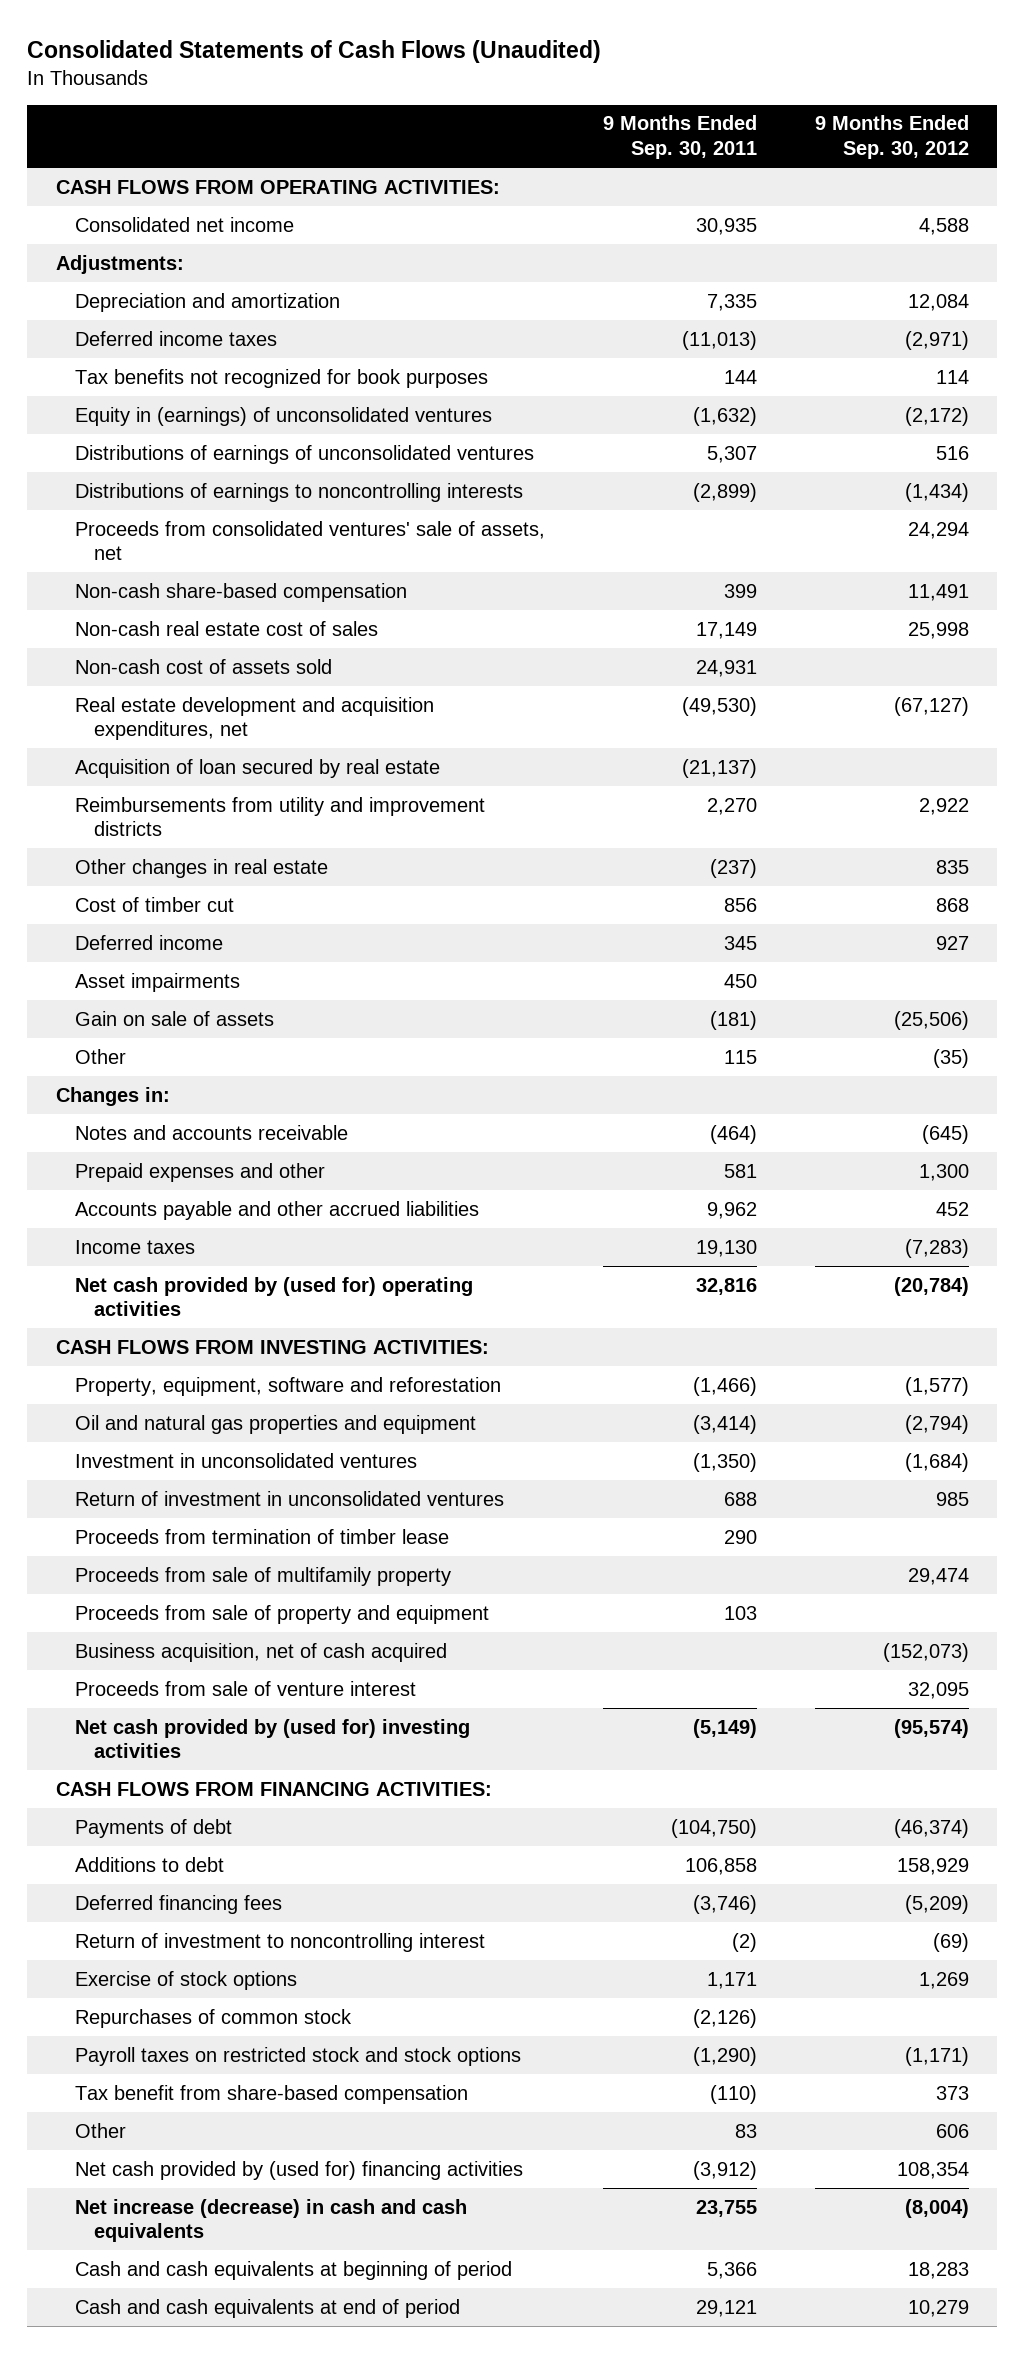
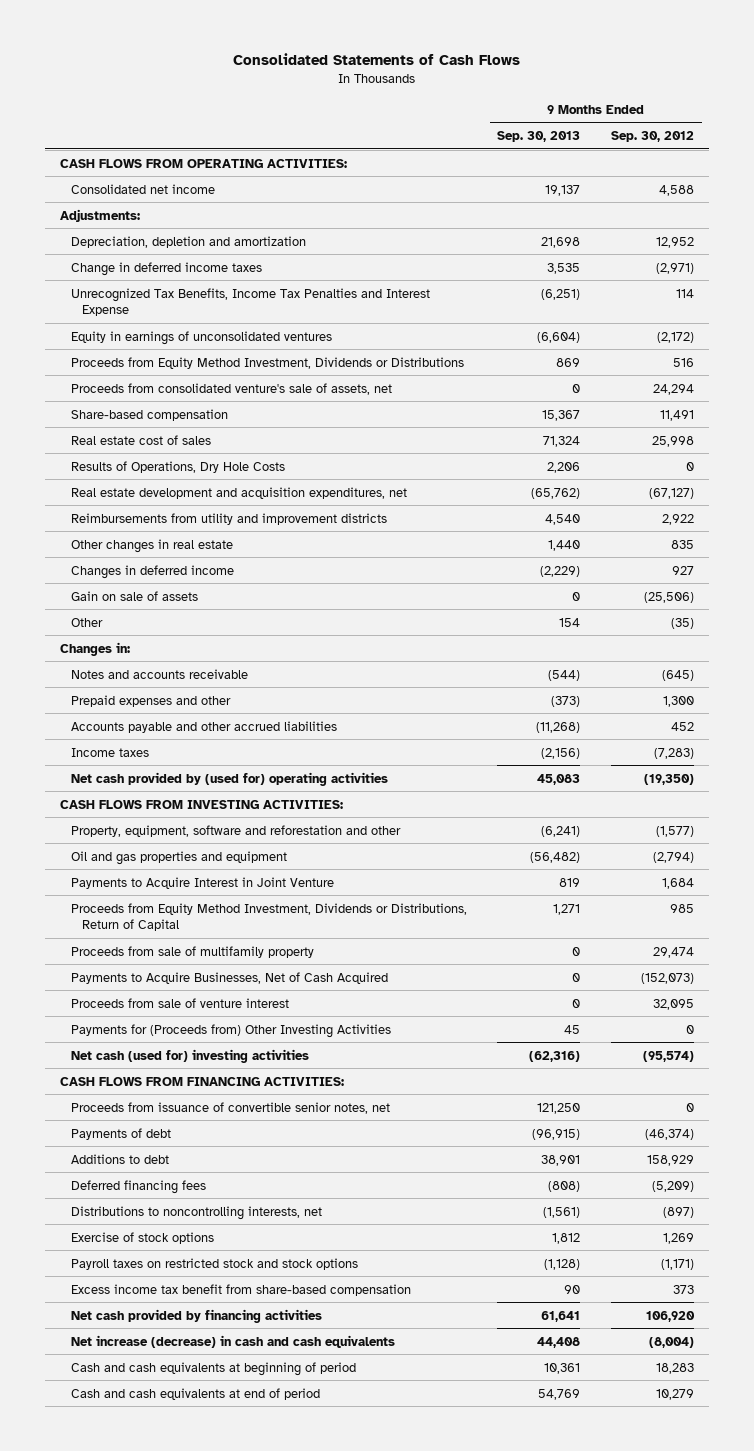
- Consolidated Statements of Cash Flows (Unaudited)
+ Consolidated Statements of Cash Flows
- | 9 Months Ended Sep. 30, 2011 | 9 Months Ended Sep. 30, 2012
+ | 9 Months Ended Sep. 30, 2013 | 9 Months Ended Sep. 30, 2012
- Depreciation and amortization | 7,335 | 12,084
- Deferred income taxes | (11,013) | (2,971)
- Tax benefits not recognized for book purposes | 144 | 114
- Equity in (earnings) of unconsolidated ventures | (1,632) | (2,172)
- Distributions of earnings of unconsolidated ventures | 5,307 | 516
- Distributions of earnings to noncontrolling interests | (2,899) | (1,434)
- Proceeds from consolidated ventures' sale of assets, net | | 24,294
- Non-cash share-based compensation | 399 | 11,491
- Non-cash real estate cost of sales | 17,149 | 25,998
- Non-cash cost of assets sold | 24,931 |
+ Depreciation, depletion and amortization | 21,698 | 12,952
+ Change in deferred income taxes | 3,535 | (2,971)
+ Unrecognized Tax Benefits, Income Tax Penalties and Interest Expense | (6,251) | 114
+ Equity in earnings of unconsolidated ventures | (6,604) | (2,172)
+ Proceeds from Equity Method Investment, Dividends or Distributions | 869 | 516
+ Proceeds from consolidated venture's sale of assets, net | 0 | 24,294
+ Share-based compensation | 15,367 | 11,491
+ Real estate cost of sales | 71,324 | 25,998
+ Results of Operations, Dry Hole Costs | 2,206 | 0
- Acquisition of loan secured by real estate | (21,137) |
- Cost of timber cut | 856 | 868
- Deferred income | 345 | 927
- Asset impairments | 450 |
+ Changes in deferred income | (2,229) | 927
- Net cash provided by (used for) operating activities | 32,816 | (20,784)
+ Net cash provided by (used for) operating activities | 45,083 | (19,350)
- Property, equipment, software and reforestation | (1,466) | (1,577)
- Oil and natural gas properties and equipment | (3,414) | (2,794)
- Investment in unconsolidated ventures | (1,350) | (1,684)
- Return of investment in unconsolidated ventures | 688 | 985
- Proceeds from termination of timber lease | 290 |
+ Property, equipment, software and reforestation and other | (6,241) | (1,577)
+ Oil and gas properties and equipment | (56,482) | (2,794)
+ Payments to Acquire Interest in Joint Venture | 819 | 1,684
+ Proceeds from Equity Method Investment, Dividends or Distributions, Return of Capital | 1,271 | 985
- Proceeds from sale of property and equipment | 103 |
- Business acquisition, net of cash acquired | | (152,073)
+ Payments to Acquire Businesses, Net of Cash Acquired | 0 | (152,073)
- Net cash provided by (used for) investing activities | (5,149) | (95,574)
+ Payments for (Proceeds from) Other Investing Activities | 45 | 0
+ Net cash (used for) investing activities | (62,316) | (95,574)
+ Proceeds from issuance of convertible senior notes, net | 121,250 | 0
- Return of investment to noncontrolling interest | (2) | (69)
+ Distributions to noncontrolling interests, net | (1,561) | (897)
- Repurchases of common stock | (2,126) |
- Tax benefit from share-based compensation | (110) | 373
- Other | 83 | 606
- Net cash provided by (used for) financing activities | (3,912) | 108,354
+ Excess income tax benefit from share-based compensation | 90 | 373
+ Net cash provided by financing activities | 61,641 | 106,920

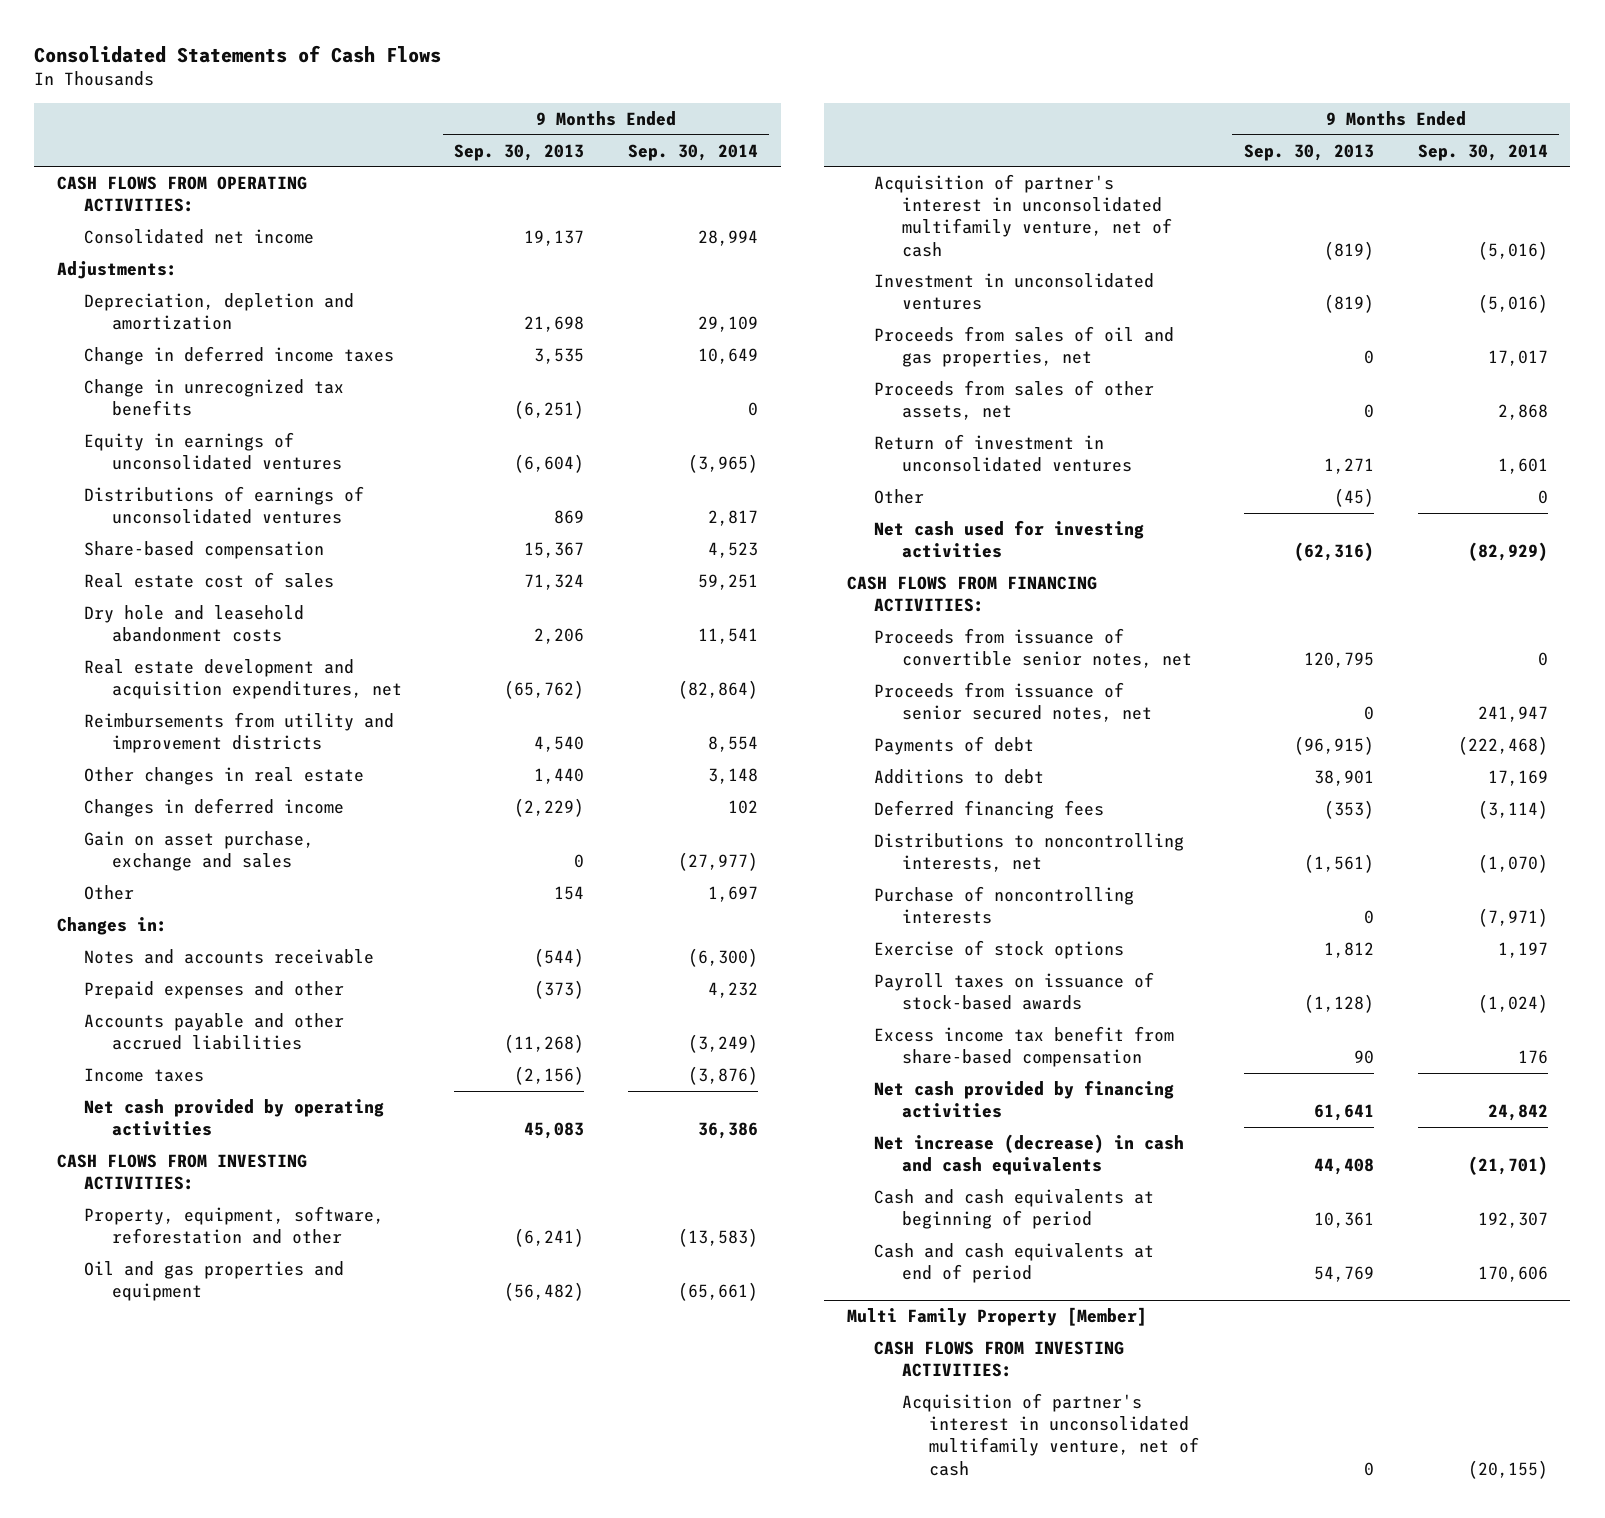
- | 9 Months Ended Sep. 30, 2013 | 9 Months Ended Sep. 30, 2012
+ | 9 Months Ended Sep. 30, 2013 | 9 Months Ended Sep. 30, 2014
- Unrecognized Tax Benefits, Income Tax Penalties and Interest Expense | (6,251) | 114
+ Change in unrecognized tax benefits | (6,251) | 0
- Proceeds from Equity Method Investment, Dividends or Distributions | 869 | 516
- Proceeds from consolidated venture's sale of assets, net | 0 | 24,294
+ Distributions of earnings of unconsolidated ventures | 869 | 2,817
- Results of Operations, Dry Hole Costs | 2,206 | 0
+ Dry hole and leasehold abandonment costs | 2,206 | 11,541
- Gain on sale of assets | 0 | (25,506)
+ Gain on asset purchase, exchange and sales | 0 | (27,977)
- Net cash provided by (used for) operating activities | 45,083 | (19,350)
+ Net cash provided by operating activities | 45,083 | 36,386
- Property, equipment, software and reforestation and other | (6,241) | (1,577)
+ Property, equipment, software, reforestation and other | (6,241) | (13,583)
- Payments to Acquire Interest in Joint Venture | 819 | 1,684
- Proceeds from Equity Method Investment, Dividends or Distributions, Return of Capital | 1,271 | 985
- Proceeds from sale of multifamily property | 0 | 29,474
- Payments to Acquire Businesses, Net of Cash Acquired | 0 | (152,073)
- Proceeds from sale of venture interest | 0 | 32,095
- Payments for (Proceeds from) Other Investing Activities | 45 | 0
- Net cash (used for) investing activities | (62,316) | (95,574)
+ Acquisition of partner's interest in unconsolidated multifamily venture, net of cash | (819) | (5,016)
+ Investment in unconsolidated ventures | (819) | (5,016)
+ Proceeds from sales of oil and gas properties, net | 0 | 17,017
+ Proceeds from sales of other assets, net | 0 | 2,868
+ Return of investment in unconsolidated ventures | 1,271 | 1,601
+ Other | (45) | 0
+ Net cash used for investing activities | (62,316) | (82,929)
- Proceeds from issuance of convertible senior notes, net | 121,250 | 0
+ Proceeds from issuance of convertible senior notes, net | 120,795 | 0
+ Proceeds from issuance of senior secured notes, net | 0 | 241,947
- Deferred financing fees | (808) | (5,209)
+ Deferred financing fees | (353) | (3,114)
+ Purchase of noncontrolling interests | 0 | (7,971)
- Payroll taxes on restricted stock and stock options | (1,128) | (1,171)
+ Payroll taxes on issuance of stock-based awards | (1,128) | (1,024)
+ Multi Family Property [Member]
+ CASH FLOWS FROM INVESTING ACTIVITIES:
+ Acquisition of partner's interest in unconsolidated multifamily venture, net of cash | 0 | (20,155)

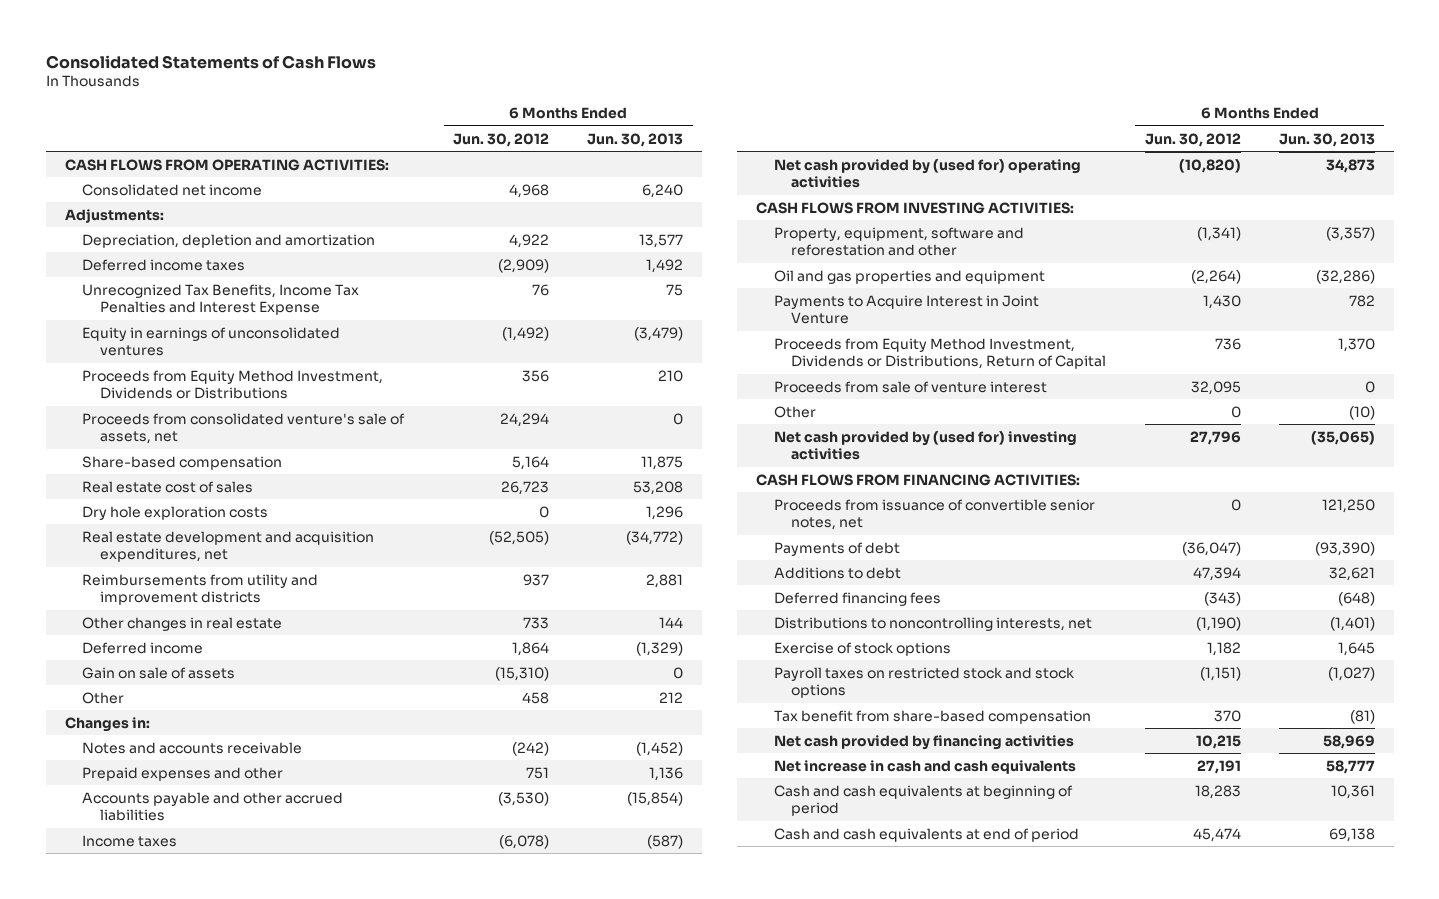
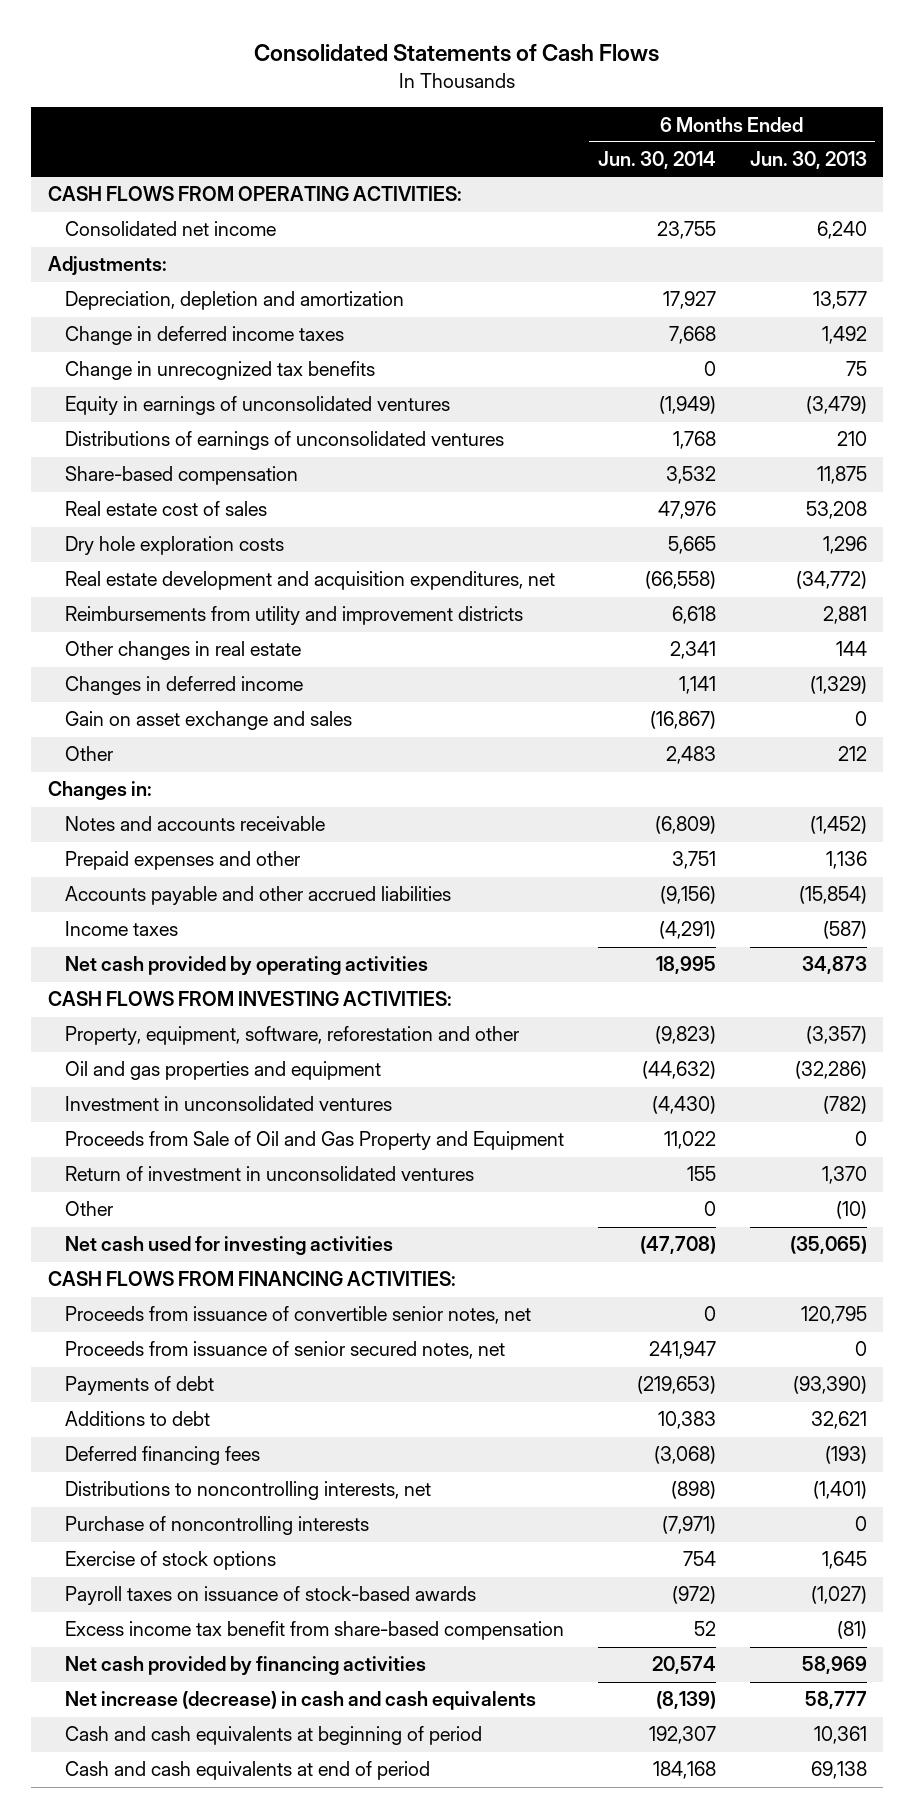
- | 6 Months Ended Jun. 30, 2012 | 6 Months Ended Jun. 30, 2013
+ | 6 Months Ended Jun. 30, 2014 | 6 Months Ended Jun. 30, 2013
- Deferred income taxes | (2,909) | 1,492
- Unrecognized Tax Benefits, Income Tax Penalties and Interest Expense | 76 | 75
+ Change in deferred income taxes | 7,668 | 1,492
+ Change in unrecognized tax benefits | 0 | 75
- Proceeds from Equity Method Investment, Dividends or Distributions | 356 | 210
- Proceeds from consolidated venture's sale of assets, net | 24,294 | 0
+ Distributions of earnings of unconsolidated ventures | 1,768 | 210
- Deferred income | 1,864 | (1,329)
- Gain on sale of assets | (15,310) | 0
+ Changes in deferred income | 1,141 | (1,329)
+ Gain on asset exchange and sales | (16,867) | 0
- Net cash provided by (used for) operating activities | (10,820) | 34,873
+ Net cash provided by operating activities | 18,995 | 34,873
- Property, equipment, software and reforestation and other | (1,341) | (3,357)
+ Property, equipment, software, reforestation and other | (9,823) | (3,357)
- Payments to Acquire Interest in Joint Venture | 1,430 | 782
- Proceeds from Equity Method Investment, Dividends or Distributions, Return of Capital | 736 | 1,370
- Proceeds from sale of venture interest | 32,095 | 0
+ Investment in unconsolidated ventures | (4,430) | (782)
+ Proceeds from Sale of Oil and Gas Property and Equipment | 11,022 | 0
+ Return of investment in unconsolidated ventures | 155 | 1,370
- Net cash provided by (used for) investing activities | 27,796 | (35,065)
+ Net cash used for investing activities | (47,708) | (35,065)
- Proceeds from issuance of convertible senior notes, net | 0 | 121,250
+ Proceeds from issuance of convertible senior notes, net | 0 | 120,795
+ Proceeds from issuance of senior secured notes, net | 241,947 | 0
- Deferred financing fees | (343) | (648)
+ Deferred financing fees | (3,068) | (193)
+ Purchase of noncontrolling interests | (7,971) | 0
- Payroll taxes on restricted stock and stock options | (1,151) | (1,027)
- Tax benefit from share-based compensation | 370 | (81)
+ Payroll taxes on issuance of stock-based awards | (972) | (1,027)
+ Excess income tax benefit from share-based compensation | 52 | (81)
- Net increase in cash and cash equivalents | 27,191 | 58,777
+ Net increase (decrease) in cash and cash equivalents | (8,139) | 58,777

